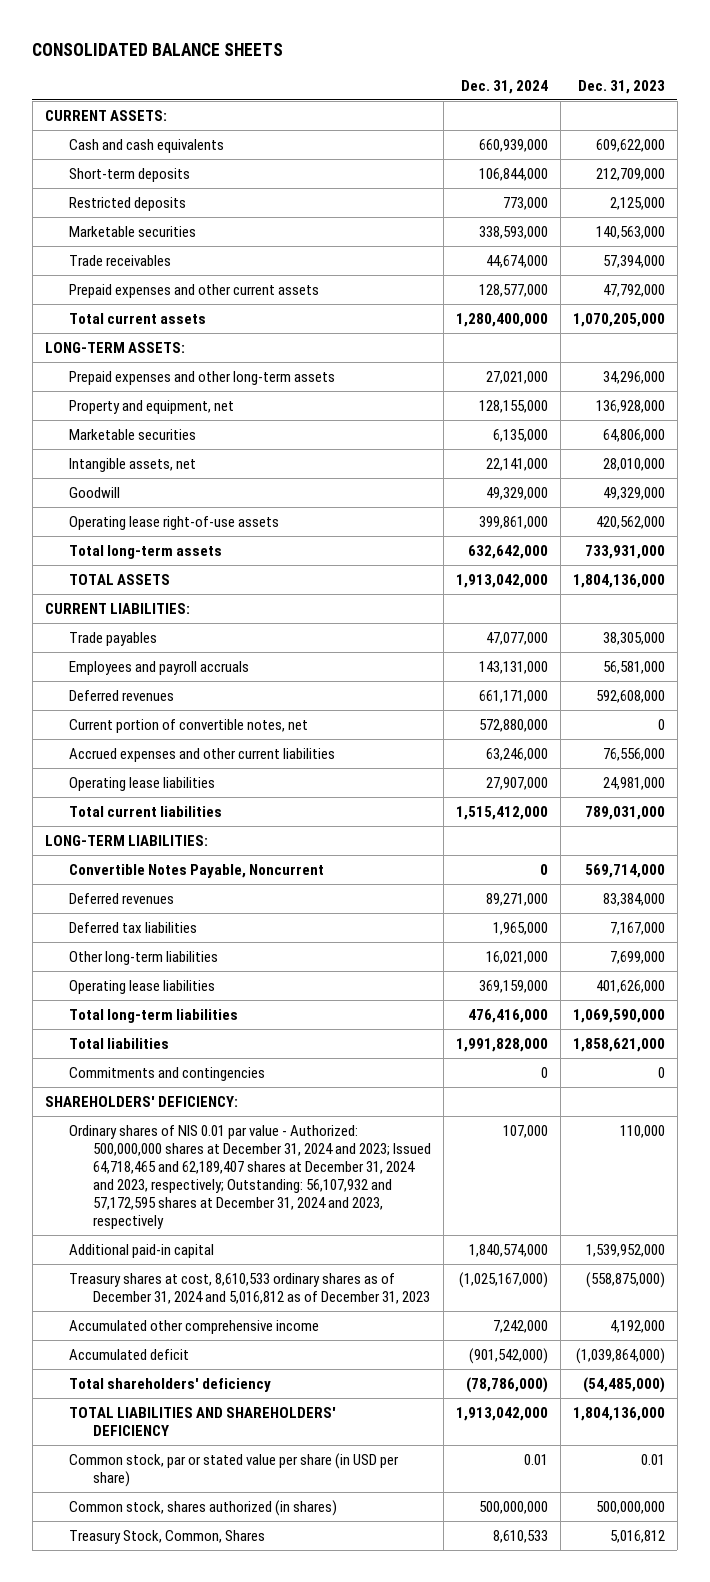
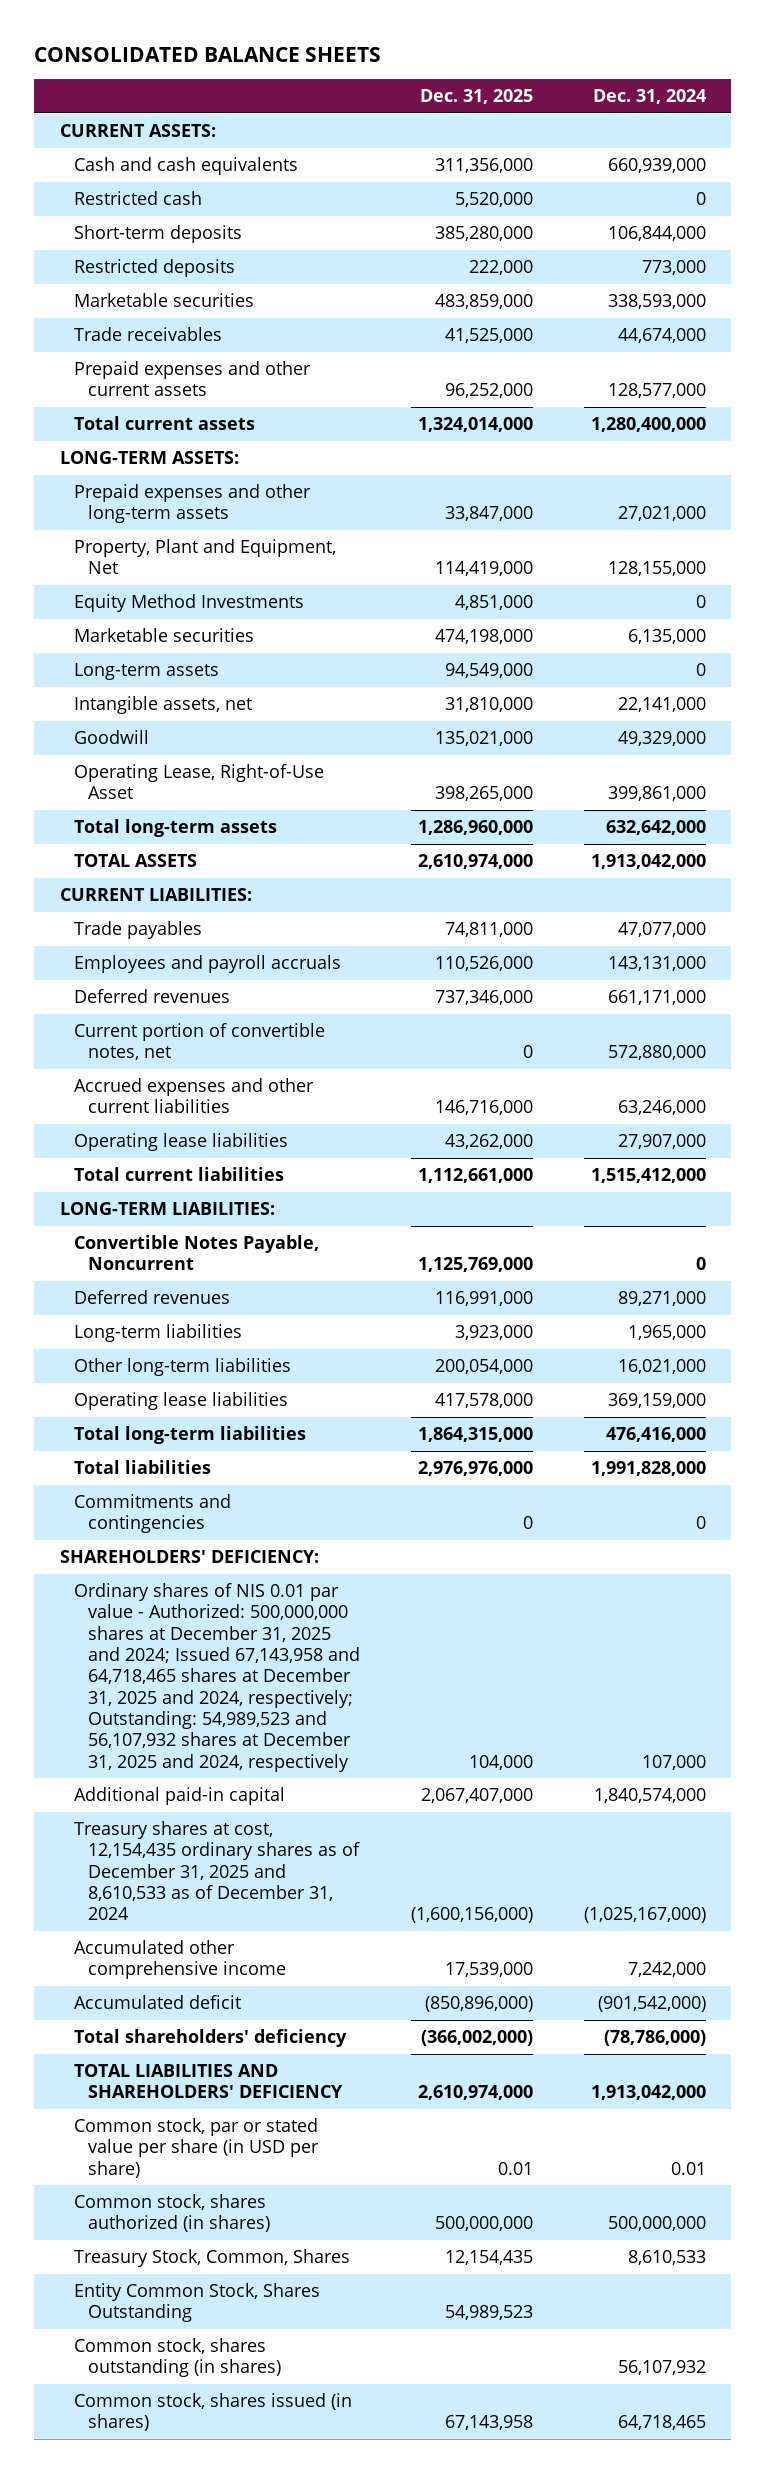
- | Dec. 31, 2024 | Dec. 31, 2023
+ | Dec. 31, 2025 | Dec. 31, 2024
+ Restricted cash | 5,520,000 | 0
- Property and equipment, net | 128,155,000 | 136,928,000
+ Property, Plant and Equipment, Net | 114,419,000 | 128,155,000
+ Equity Method Investments | 4,851,000 | 0
+ Long-term assets | 94,549,000 | 0
- Operating lease right-of-use assets | 399,861,000 | 420,562,000
+ Operating Lease, Right-of-Use Asset | 398,265,000 | 399,861,000
- Deferred tax liabilities | 1,965,000 | 7,167,000
+ Long-term liabilities | 3,923,000 | 1,965,000
- Ordinary shares of NIS 0.01 par value - Authorized: 500,000,000 shares at December 31, 2024 and 2023; Issued 64,718,465 and 62,189,407 shares at December 31, 2024 and 2023, respectively; Outstanding: 56,107,932 and 57,172,595 shares at December 31, 2024 and 2023, respectively | 107,000 | 110,000
+ Ordinary shares of NIS 0.01 par value - Authorized: 500,000,000 shares at December 31, 2025 and 2024; Issued 67,143,958 and 64,718,465 shares at December 31, 2025 and 2024, respectively; Outstanding: 54,989,523 and 56,107,932 shares at December 31, 2025 and 2024, respectively | 104,000 | 107,000
- Treasury shares at cost, 8,610,533 ordinary shares as of December 31, 2024 and 5,016,812 as of December 31, 2023 | (1,025,167,000) | (558,875,000)
+ Treasury shares at cost, 12,154,435 ordinary shares as of December 31, 2025 and 8,610,533 as of December 31, 2024 | (1,600,156,000) | (1,025,167,000)
+ Entity Common Stock, Shares Outstanding | 54,989,523 |
+ Common stock, shares outstanding (in shares) | | 56,107,932
+ Common stock, shares issued (in shares) | 67,143,958 | 64,718,465

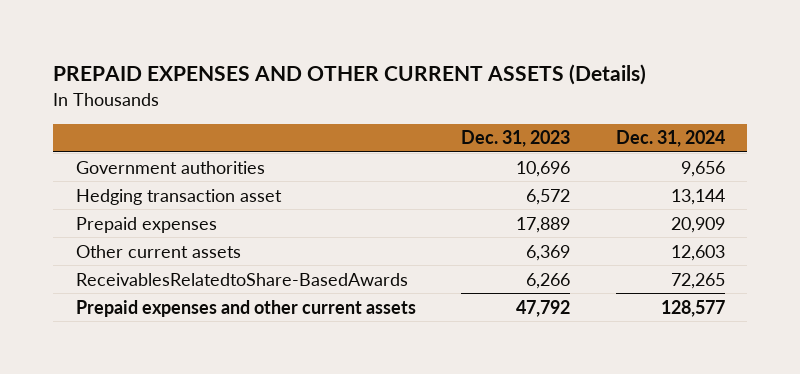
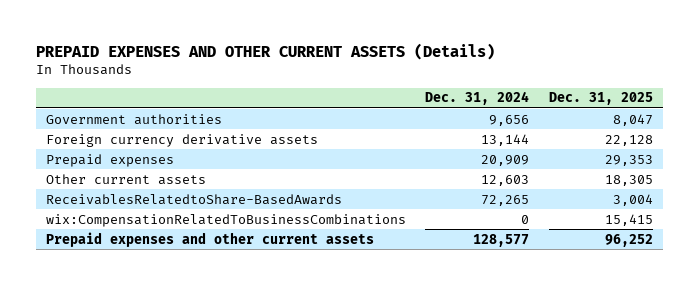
- | Dec. 31, 2023 | Dec. 31, 2024
+ | Dec. 31, 2024 | Dec. 31, 2025
- Hedging transaction asset | 6,572 | 13,144
+ Foreign currency derivative assets | 13,144 | 22,128
+ wix:CompensationRelatedToBusinessCombinations | 0 | 15,415

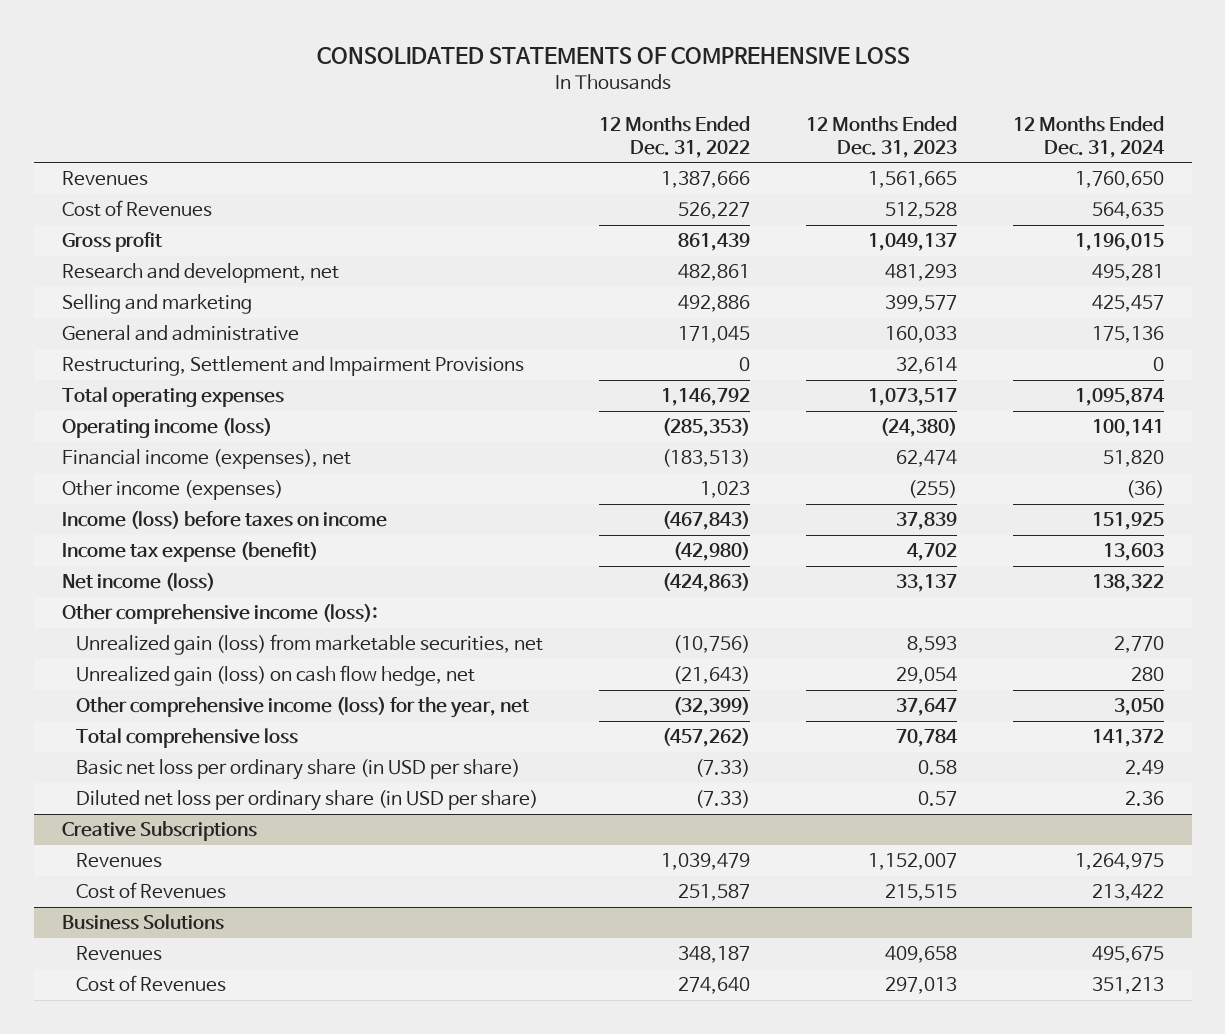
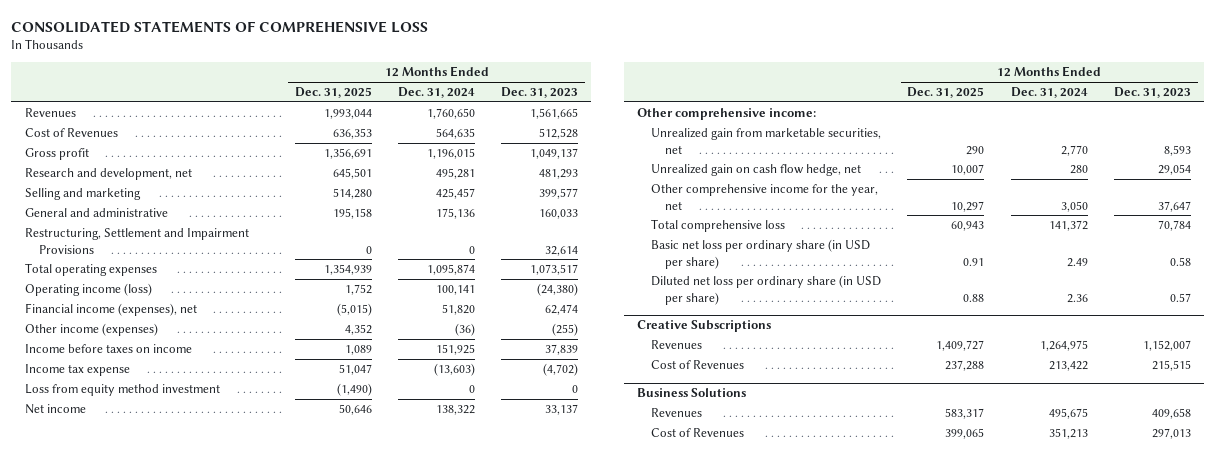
- | 12 Months Ended Dec. 31, 2022 | 12 Months Ended Dec. 31, 2023 | 12 Months Ended Dec. 31, 2024
+ | 12 Months Ended Dec. 31, 2025 | 12 Months Ended Dec. 31, 2024 | 12 Months Ended Dec. 31, 2023
- Income (loss) before taxes on income | (467,843) | 37,839 | 151,925
- Income tax expense (benefit) | (42,980) | 4,702 | 13,603
- Net income (loss) | (424,863) | 33,137 | 138,322
- Other comprehensive income (loss):
- Unrealized gain (loss) from marketable securities, net | (10,756) | 8,593 | 2,770
- Unrealized gain (loss) on cash flow hedge, net | (21,643) | 29,054 | 280
- Other comprehensive income (loss) for the year, net | (32,399) | 37,647 | 3,050
+ Income before taxes on income | 1,089 | 151,925 | 37,839
+ Income tax expense | 51,047 | (13,603) | (4,702)
+ Loss from equity method investment | (1,490) | 0 | 0
+ Net income | 50,646 | 138,322 | 33,137
+ Other comprehensive income:
+ Unrealized gain from marketable securities, net | 290 | 2,770 | 8,593
+ Unrealized gain on cash flow hedge, net | 10,007 | 280 | 29,054
+ Other comprehensive income for the year, net | 10,297 | 3,050 | 37,647

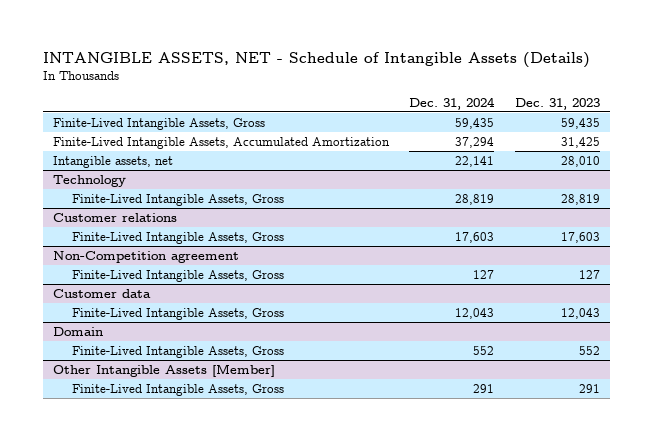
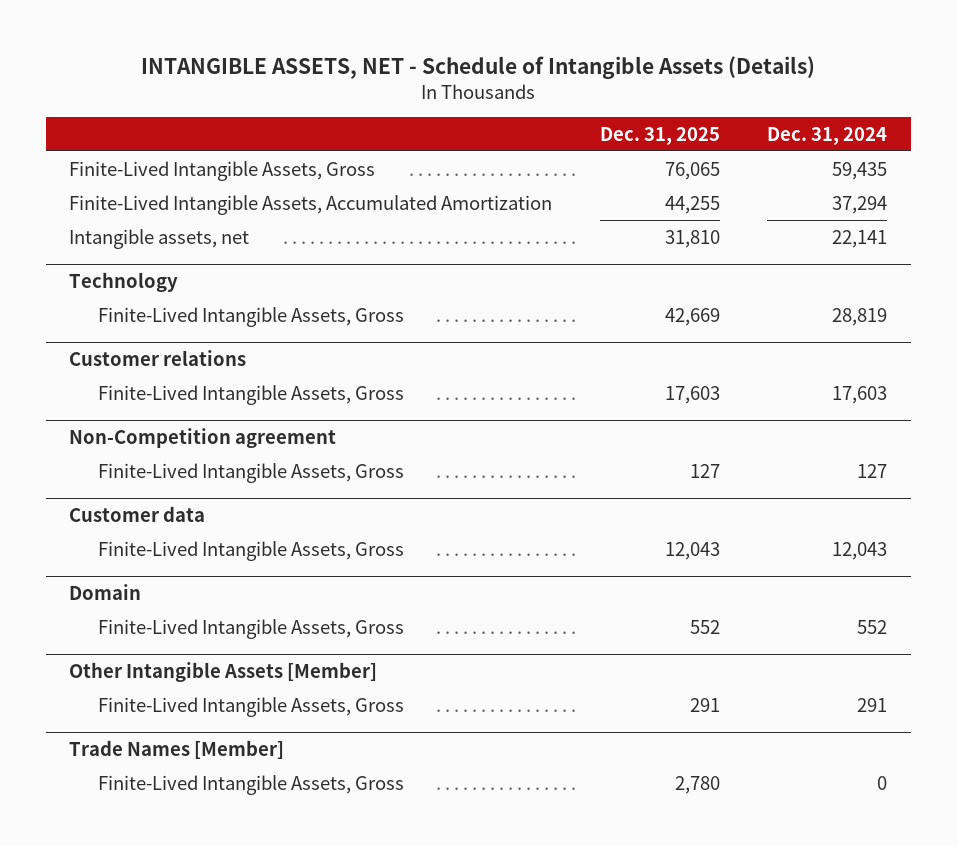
- | Dec. 31, 2024 | Dec. 31, 2023
+ | Dec. 31, 2025 | Dec. 31, 2024
+ Trade Names [Member]
+ Finite-Lived Intangible Assets, Gross | 2,780 | 0

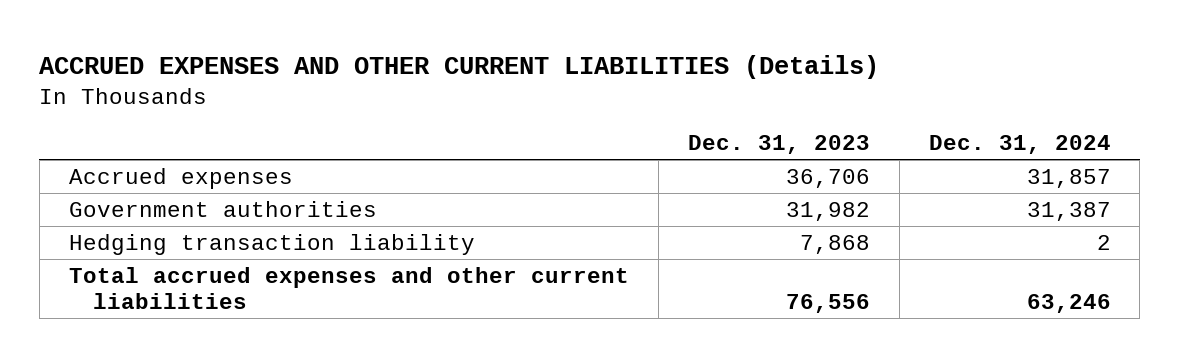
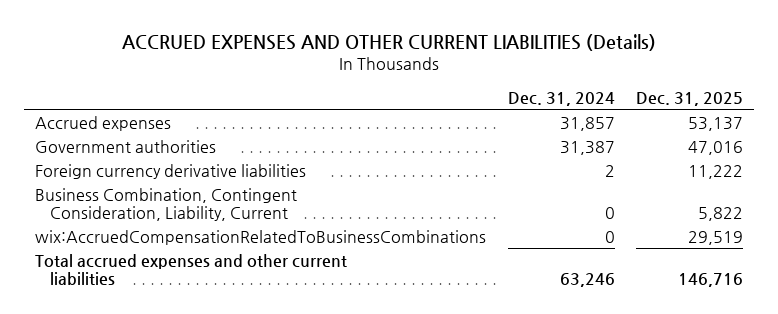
- | Dec. 31, 2023 | Dec. 31, 2024
+ | Dec. 31, 2024 | Dec. 31, 2025
- Hedging transaction liability | 7,868 | 2
+ Foreign currency derivative liabilities | 2 | 11,222
+ Business Combination, Contingent Consideration, Liability, Current | 0 | 5,822
+ wix:AccruedCompensationRelatedToBusinessCombinations | 0 | 29,519

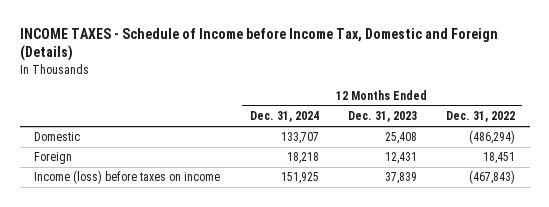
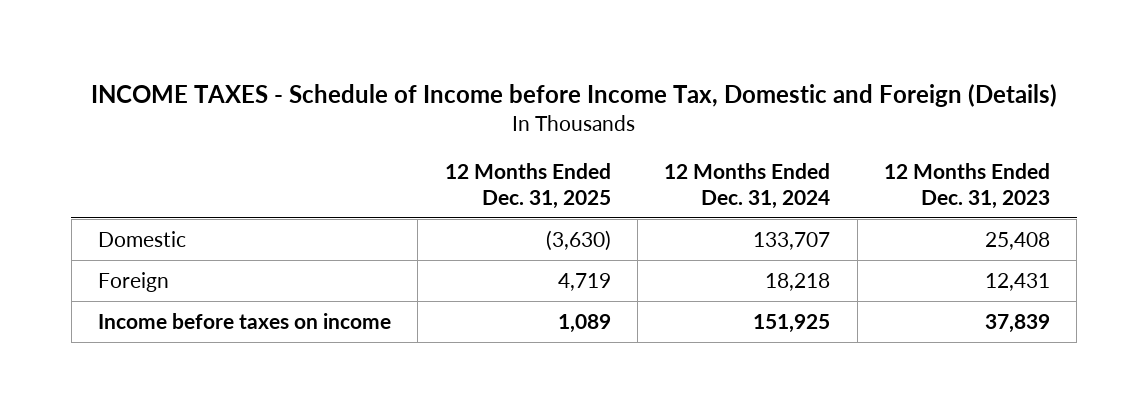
- | 12 Months Ended Dec. 31, 2024 | 12 Months Ended Dec. 31, 2023 | 12 Months Ended Dec. 31, 2022
+ | 12 Months Ended Dec. 31, 2025 | 12 Months Ended Dec. 31, 2024 | 12 Months Ended Dec. 31, 2023
- Income (loss) before taxes on income | 151,925 | 37,839 | (467,843)
+ Income before taxes on income | 1,089 | 151,925 | 37,839

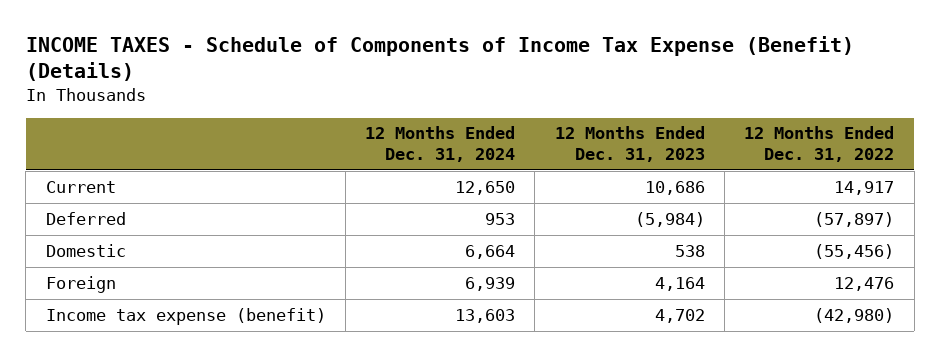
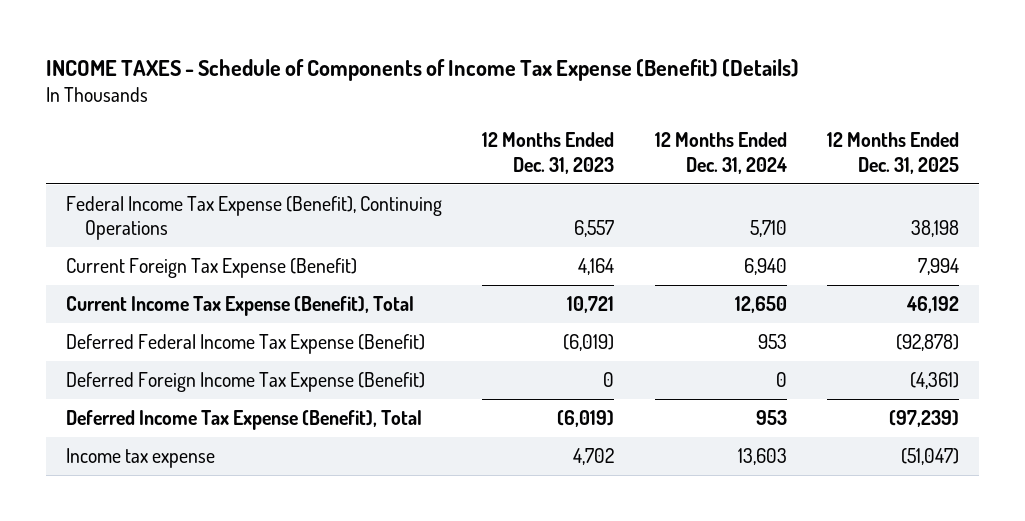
- | 12 Months Ended Dec. 31, 2024 | 12 Months Ended Dec. 31, 2023 | 12 Months Ended Dec. 31, 2022
+ | 12 Months Ended Dec. 31, 2023 | 12 Months Ended Dec. 31, 2024 | 12 Months Ended Dec. 31, 2025
- Current | 12,650 | 10,686 | 14,917
- Deferred | 953 | (5,984) | (57,897)
- Domestic | 6,664 | 538 | (55,456)
- Foreign | 6,939 | 4,164 | 12,476
- Income tax expense (benefit) | 13,603 | 4,702 | (42,980)
+ Federal Income Tax Expense (Benefit), Continuing Operations | 6,557 | 5,710 | 38,198
+ Current Foreign Tax Expense (Benefit) | 4,164 | 6,940 | 7,994
+ Current Income Tax Expense (Benefit), Total | 10,721 | 12,650 | 46,192
+ Deferred Federal Income Tax Expense (Benefit) | (6,019) | 953 | (92,878)
+ Deferred Foreign Income Tax Expense (Benefit) | 0 | 0 | (4,361)
+ Deferred Income Tax Expense (Benefit), Total | (6,019) | 953 | (97,239)
+ Income tax expense | 4,702 | 13,603 | (51,047)

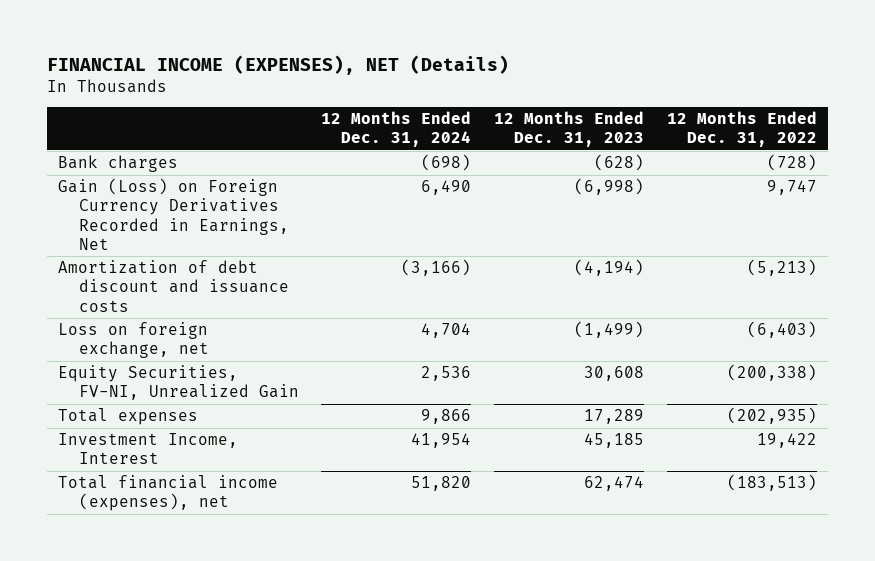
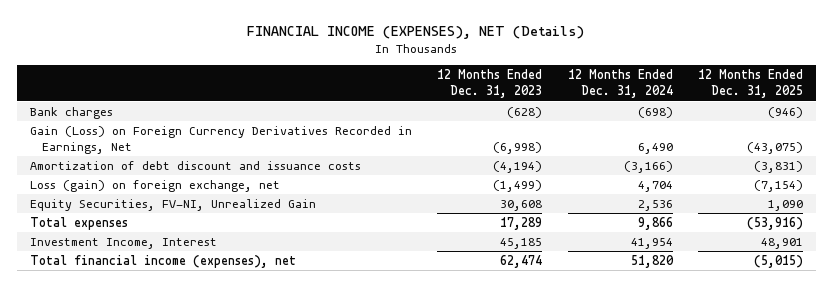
- | 12 Months Ended Dec. 31, 2024 | 12 Months Ended Dec. 31, 2023 | 12 Months Ended Dec. 31, 2022
+ | 12 Months Ended Dec. 31, 2023 | 12 Months Ended Dec. 31, 2024 | 12 Months Ended Dec. 31, 2025
- Loss on foreign exchange, net | 4,704 | (1,499) | (6,403)
+ Loss (gain) on foreign exchange, net | (1,499) | 4,704 | (7,154)

